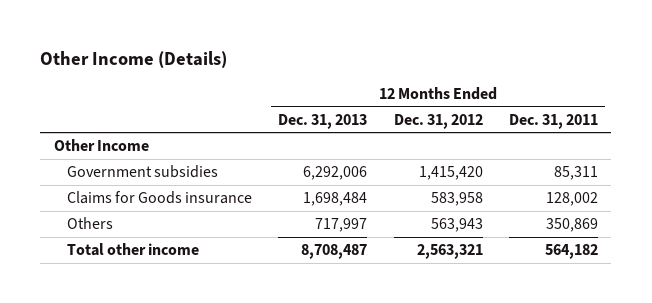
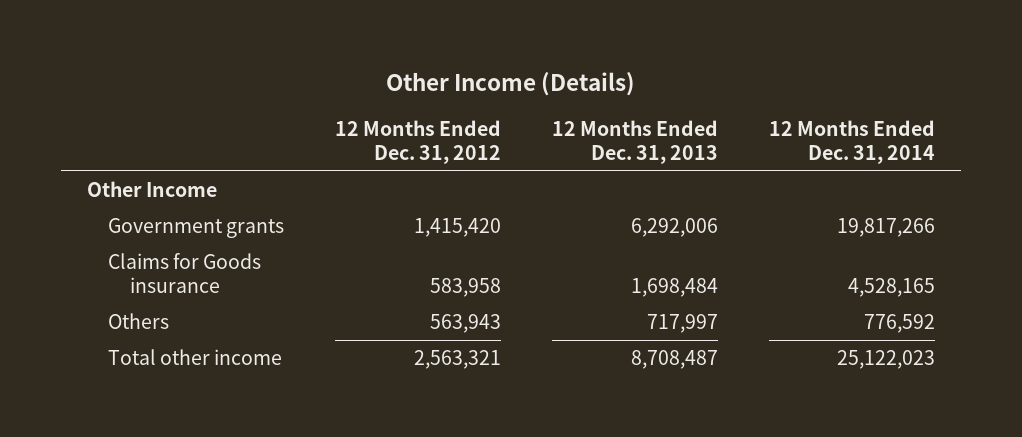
- | 12 Months Ended Dec. 31, 2013 | 12 Months Ended Dec. 31, 2012 | 12 Months Ended Dec. 31, 2011
+ | 12 Months Ended Dec. 31, 2012 | 12 Months Ended Dec. 31, 2013 | 12 Months Ended Dec. 31, 2014
- Government subsidies | 6,292,006 | 1,415,420 | 85,311
+ Government grants | 1,415,420 | 6,292,006 | 19,817,266

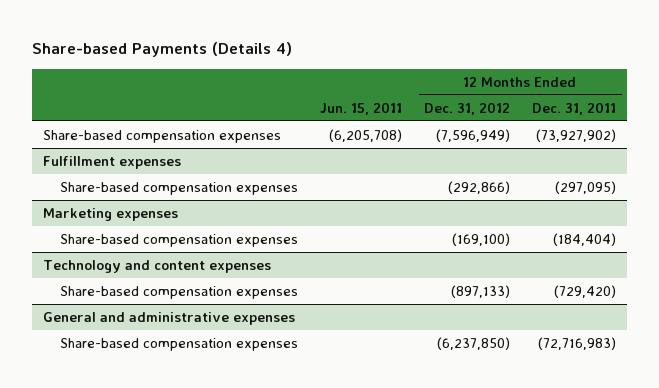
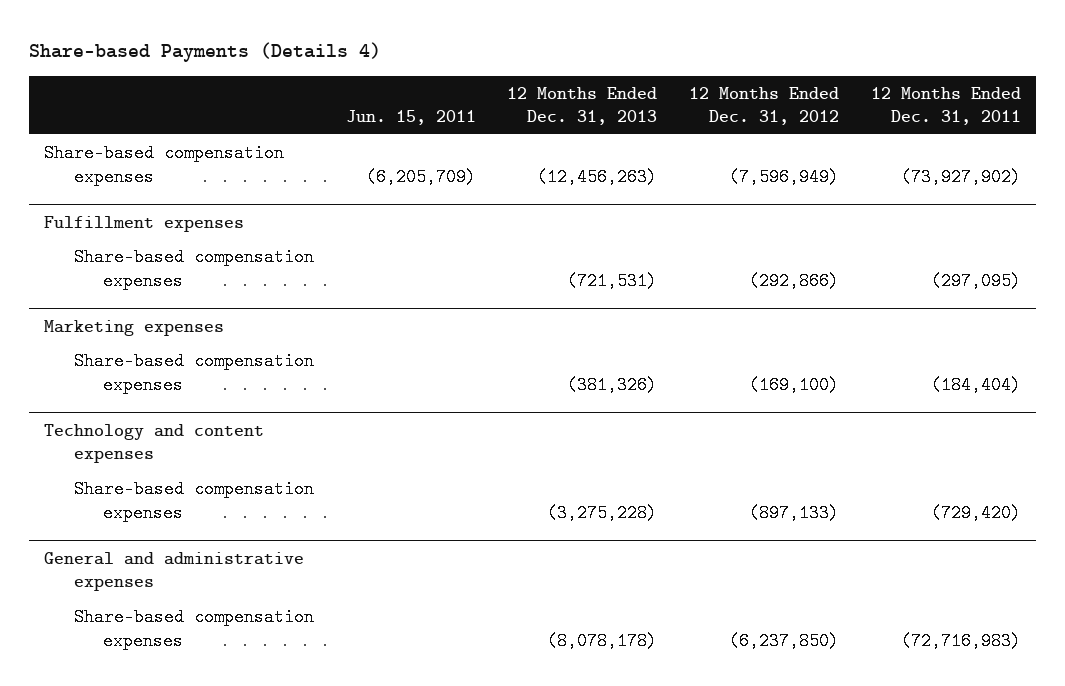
- | Jun. 15, 2011 | 12 Months Ended Dec. 31, 2012 | 12 Months Ended Dec. 31, 2011
+ | Jun. 15, 2011 | 12 Months Ended Dec. 31, 2013 | 12 Months Ended Dec. 31, 2012 | 12 Months Ended Dec. 31, 2011
- Share-based compensation expenses | (6,205,708) | (7,596,949) | (73,927,902)
+ Share-based compensation expenses | (6,205,709) | (12,456,263) | (7,596,949) | (73,927,902)

